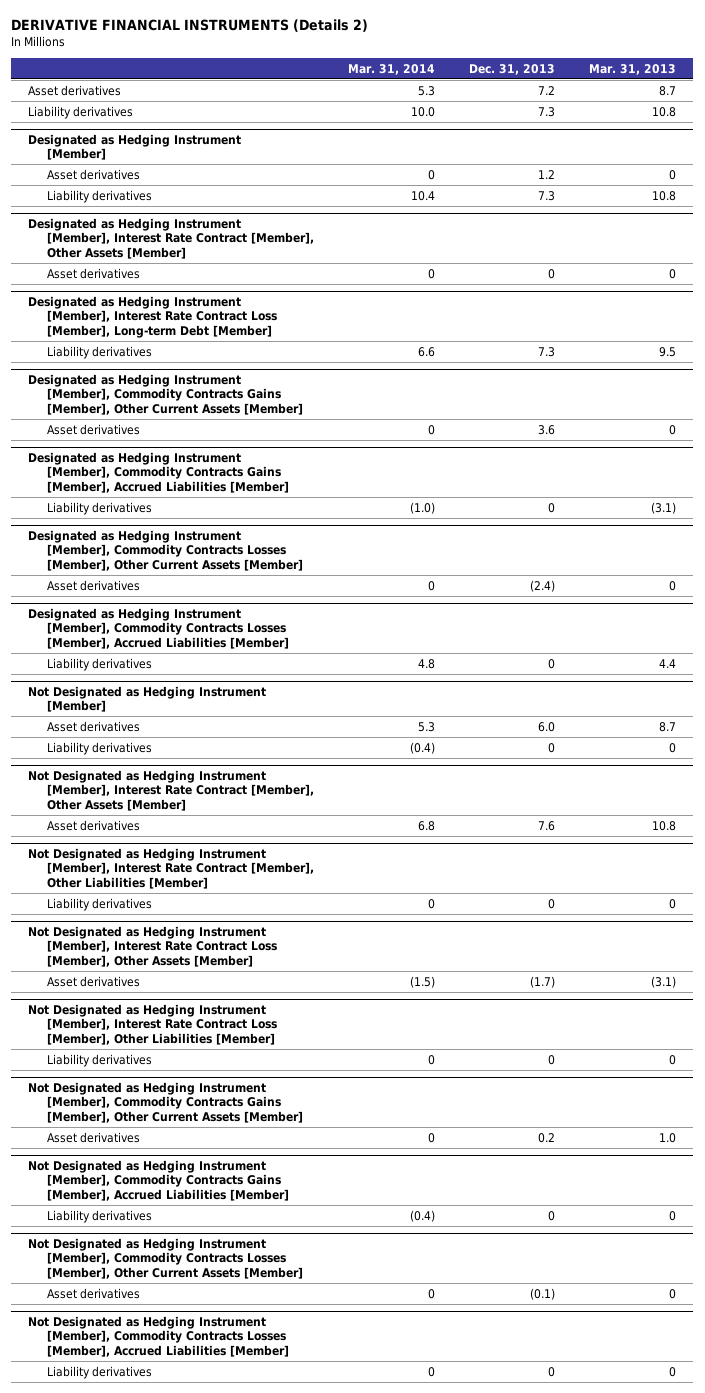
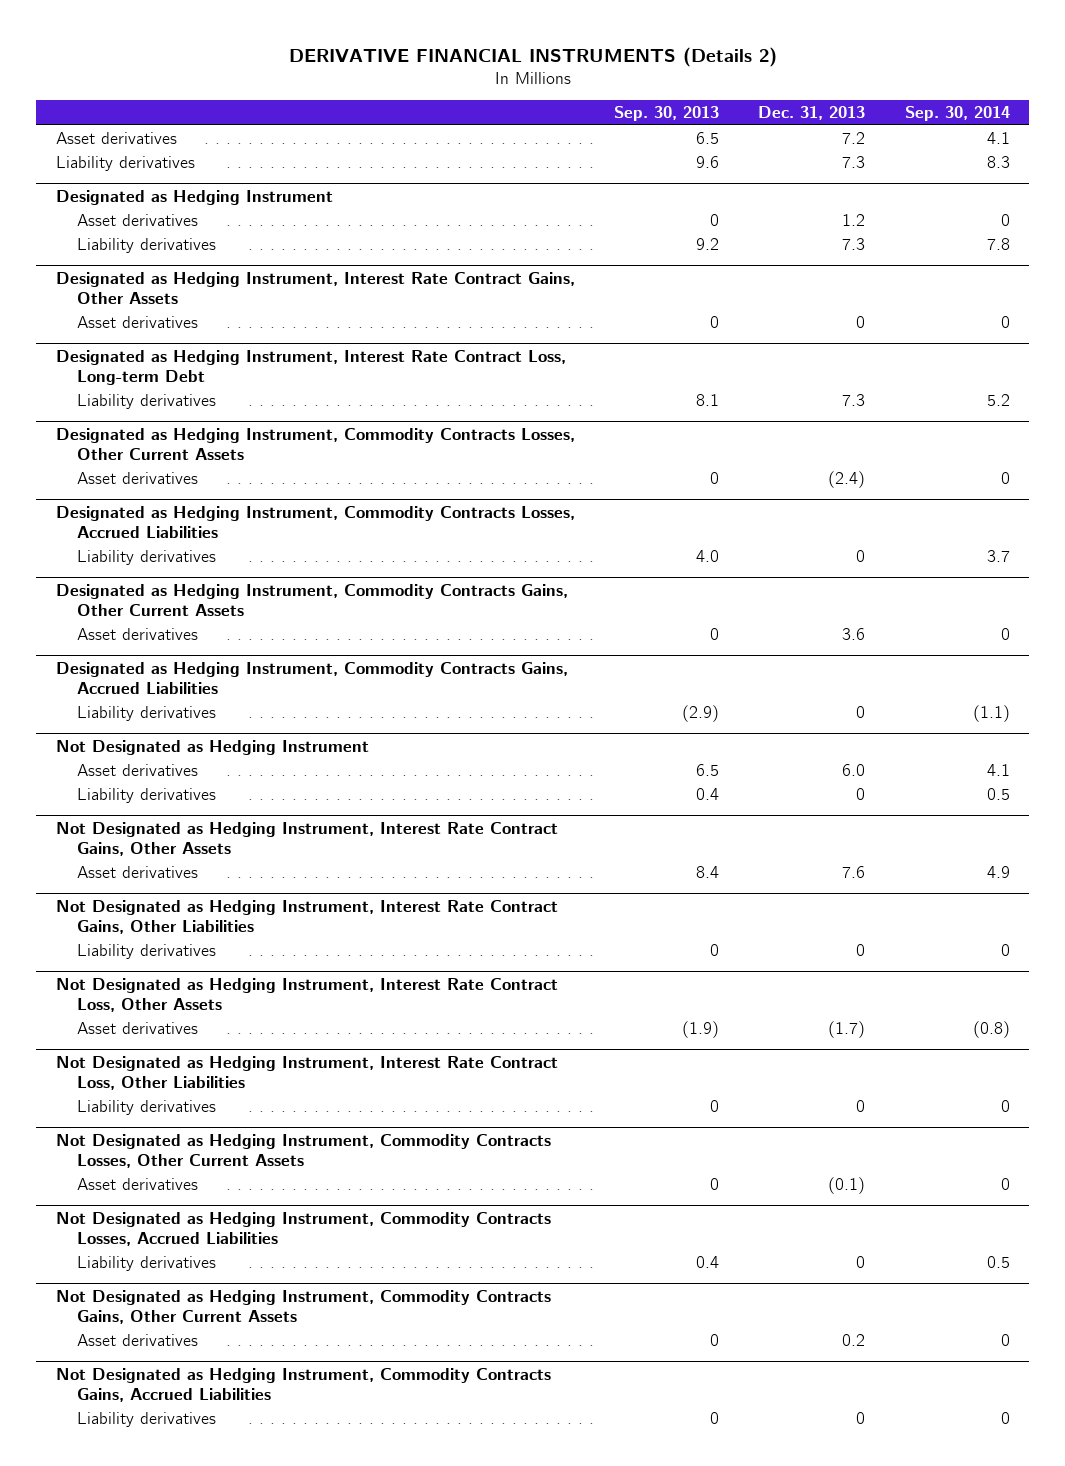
- | Mar. 31, 2014 | Dec. 31, 2013 | Mar. 31, 2013
+ | Sep. 30, 2013 | Dec. 31, 2013 | Sep. 30, 2014
- Designated as Hedging Instrument [Member]
+ Designated as Hedging Instrument
- Designated as Hedging Instrument [Member], Interest Rate Contract [Member], Other Assets [Member]
+ Designated as Hedging Instrument, Interest Rate Contract Gains, Other Assets
- Designated as Hedging Instrument [Member], Interest Rate Contract Loss [Member], Long-term Debt [Member]
+ Designated as Hedging Instrument, Interest Rate Contract Loss, Long-term Debt
- Designated as Hedging Instrument [Member], Commodity Contracts Gains [Member], Other Current Assets [Member]
- Asset derivatives | 0 | 3.6 | 0
- Designated as Hedging Instrument [Member], Commodity Contracts Gains [Member], Accrued Liabilities [Member]
- Liability derivatives | (1.0) | 0 | (3.1)
- Designated as Hedging Instrument [Member], Commodity Contracts Losses [Member], Other Current Assets [Member]
+ Designated as Hedging Instrument, Commodity Contracts Losses, Other Current Assets
- Designated as Hedging Instrument [Member], Commodity Contracts Losses [Member], Accrued Liabilities [Member]
+ Designated as Hedging Instrument, Commodity Contracts Losses, Accrued Liabilities
- Not Designated as Hedging Instrument [Member]
+ Designated as Hedging Instrument, Commodity Contracts Gains, Other Current Assets
+ Asset derivatives | 0 | 3.6 | 0
+ Designated as Hedging Instrument, Commodity Contracts Gains, Accrued Liabilities
+ Liability derivatives | (2.9) | 0 | (1.1)
+ Not Designated as Hedging Instrument
- Not Designated as Hedging Instrument [Member], Interest Rate Contract [Member], Other Assets [Member]
+ Not Designated as Hedging Instrument, Interest Rate Contract Gains, Other Assets
- Not Designated as Hedging Instrument [Member], Interest Rate Contract [Member], Other Liabilities [Member]
+ Not Designated as Hedging Instrument, Interest Rate Contract Gains, Other Liabilities
- Not Designated as Hedging Instrument [Member], Interest Rate Contract Loss [Member], Other Assets [Member]
+ Not Designated as Hedging Instrument, Interest Rate Contract Loss, Other Assets
- Not Designated as Hedging Instrument [Member], Interest Rate Contract Loss [Member], Other Liabilities [Member]
- Liability derivatives | 0 | 0 | 0
- Not Designated as Hedging Instrument [Member], Commodity Contracts Gains [Member], Other Current Assets [Member]
- Asset derivatives | 0 | 0.2 | 1.0
- Not Designated as Hedging Instrument [Member], Commodity Contracts Gains [Member], Accrued Liabilities [Member]
+ Not Designated as Hedging Instrument, Interest Rate Contract Loss, Other Liabilities
- Not Designated as Hedging Instrument [Member], Commodity Contracts Losses [Member], Other Current Assets [Member]
+ Not Designated as Hedging Instrument, Commodity Contracts Losses, Other Current Assets
- Not Designated as Hedging Instrument [Member], Commodity Contracts Losses [Member], Accrued Liabilities [Member]
+ Not Designated as Hedging Instrument, Commodity Contracts Losses, Accrued Liabilities
+ Not Designated as Hedging Instrument, Commodity Contracts Gains, Other Current Assets
+ Asset derivatives | 0 | 0.2 | 0
+ Not Designated as Hedging Instrument, Commodity Contracts Gains, Accrued Liabilities
+ Liability derivatives | 0 | 0 | 0

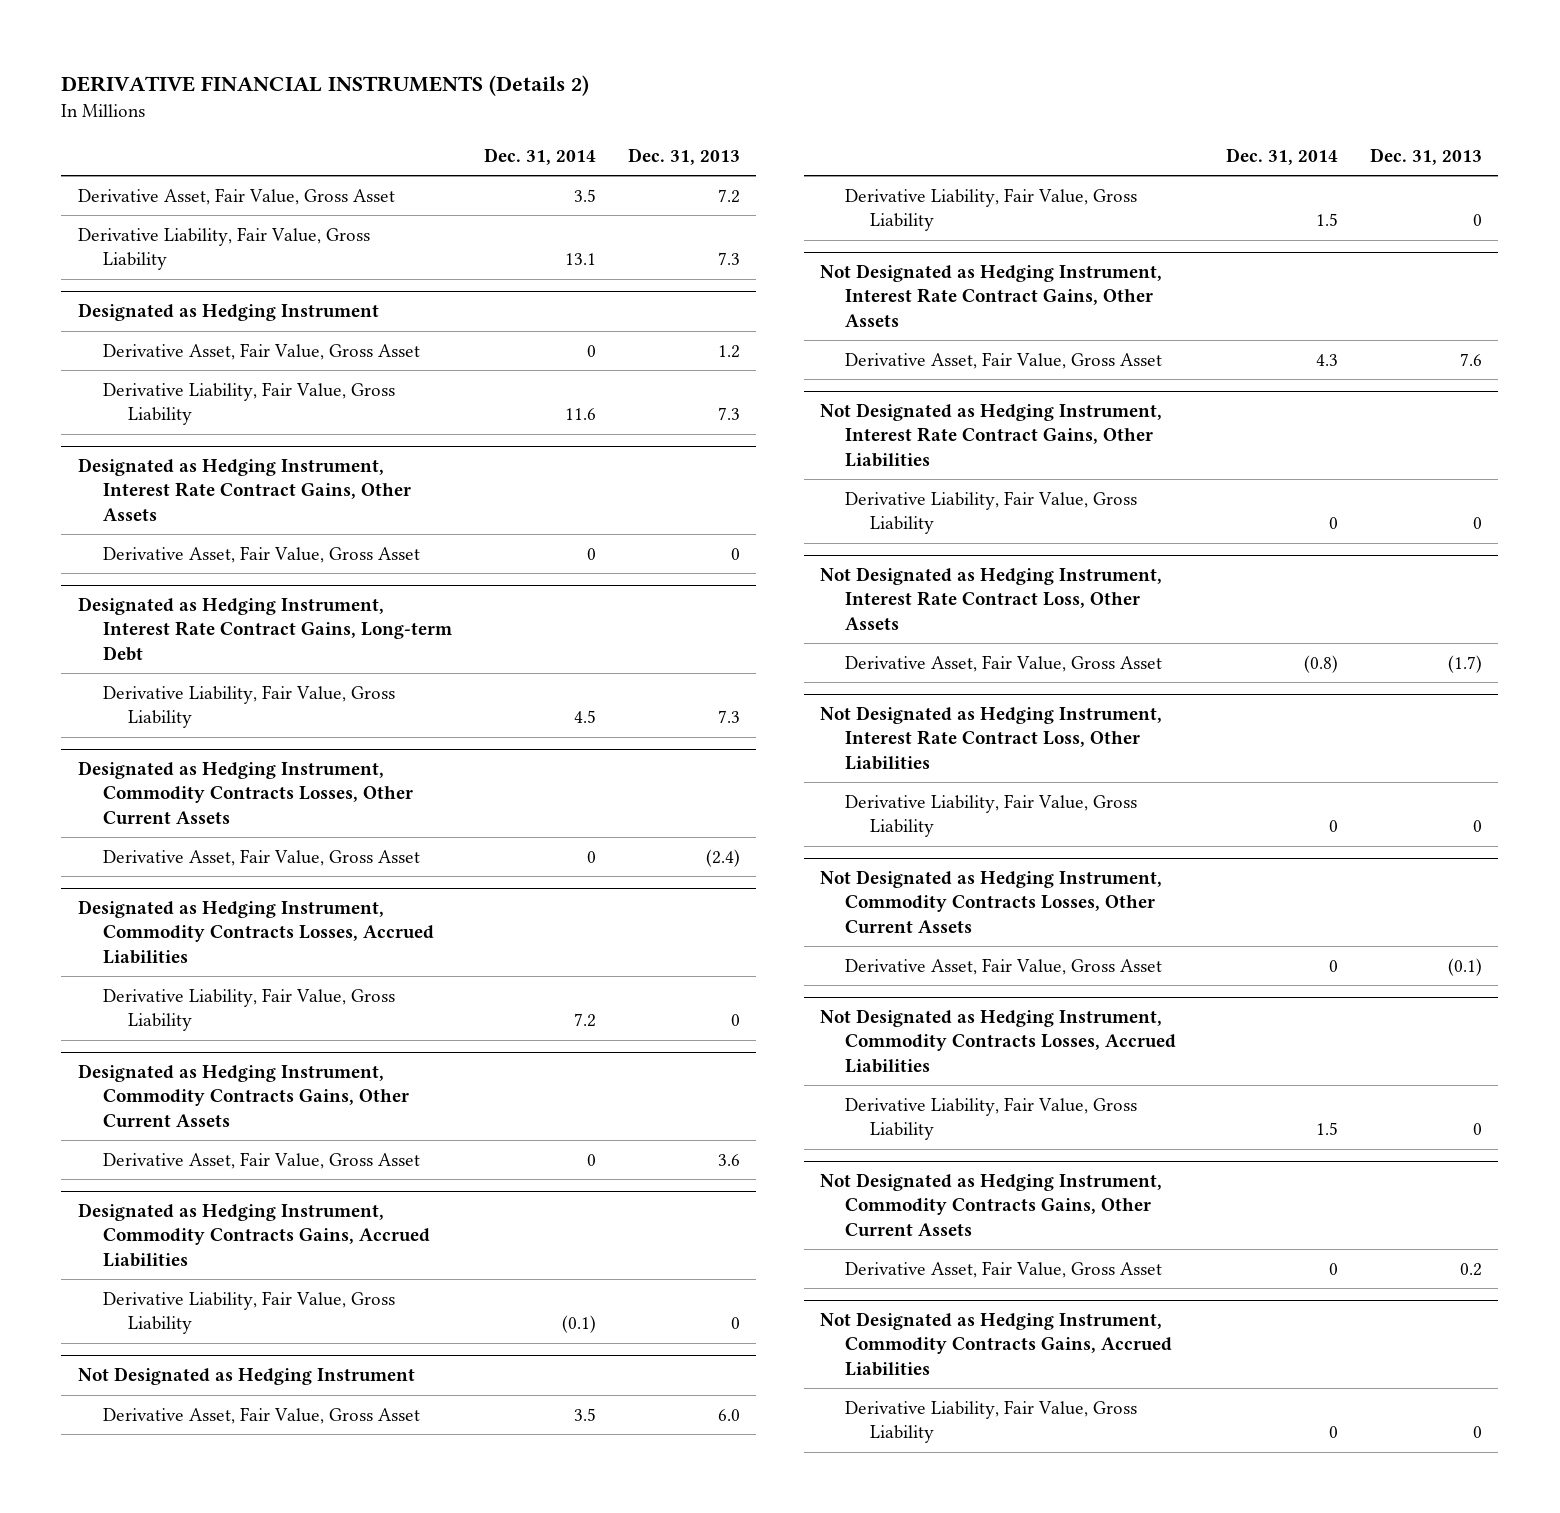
- | Sep. 30, 2013 | Dec. 31, 2013 | Sep. 30, 2014
+ | Dec. 31, 2014 | Dec. 31, 2013
- Asset derivatives | 6.5 | 7.2 | 4.1
- Liability derivatives | 9.6 | 7.3 | 8.3
+ Derivative Asset, Fair Value, Gross Asset | 3.5 | 7.2
+ Derivative Liability, Fair Value, Gross Liability | 13.1 | 7.3
@ Designated as Hedging Instrument
- Asset derivatives | 0 | 1.2 | 0
- Liability derivatives | 9.2 | 7.3 | 7.8
+ Derivative Asset, Fair Value, Gross Asset | 0 | 1.2
+ Derivative Liability, Fair Value, Gross Liability | 11.6 | 7.3
@ Designated as Hedging Instrument, Interest Rate Contract Gains, Other Assets
- Asset derivatives | 0 | 0 | 0
- Designated as Hedging Instrument, Interest Rate Contract Loss, Long-term Debt
- Liability derivatives | 8.1 | 7.3 | 5.2
@ Designated as Hedging Instrument, Interest Rate Contract Gains, Other Assets
+ Derivative Asset, Fair Value, Gross Asset | 0 | 0
+ Designated as Hedging Instrument, Interest Rate Contract Gains, Long-term Debt
+ Derivative Liability, Fair Value, Gross Liability | 4.5 | 7.3
@ Designated as Hedging Instrument, Commodity Contracts Losses, Other Current Assets
- Asset derivatives | 0 | (2.4) | 0
+ Derivative Asset, Fair Value, Gross Asset | 0 | (2.4)
@ Designated as Hedging Instrument, Commodity Contracts Losses, Accrued Liabilities
- Liability derivatives | 4.0 | 0 | 3.7
+ Derivative Liability, Fair Value, Gross Liability | 7.2 | 0
@ Designated as Hedging Instrument, Commodity Contracts Gains, Other Current Assets
- Asset derivatives | 0 | 3.6 | 0
+ Derivative Asset, Fair Value, Gross Asset | 0 | 3.6
@ Designated as Hedging Instrument, Commodity Contracts Gains, Accrued Liabilities
- Liability derivatives | (2.9) | 0 | (1.1)
+ Derivative Liability, Fair Value, Gross Liability | (0.1) | 0
@ Not Designated as Hedging Instrument
- Asset derivatives | 6.5 | 6.0 | 4.1
- Liability derivatives | 0.4 | 0 | 0.5
+ Derivative Asset, Fair Value, Gross Asset | 3.5 | 6.0
+ Derivative Liability, Fair Value, Gross Liability | 1.5 | 0
@ Not Designated as Hedging Instrument, Interest Rate Contract Gains, Other Assets
- Asset derivatives | 8.4 | 7.6 | 4.9
+ Derivative Asset, Fair Value, Gross Asset | 4.3 | 7.6
@ Not Designated as Hedging Instrument, Interest Rate Contract Gains, Other Liabilities
- Liability derivatives | 0 | 0 | 0
+ Derivative Liability, Fair Value, Gross Liability | 0 | 0
@ Not Designated as Hedging Instrument, Interest Rate Contract Loss, Other Assets
- Asset derivatives | (1.9) | (1.7) | (0.8)
+ Derivative Asset, Fair Value, Gross Asset | (0.8) | (1.7)
@ Not Designated as Hedging Instrument, Interest Rate Contract Loss, Other Liabilities
- Liability derivatives | 0 | 0 | 0
+ Derivative Liability, Fair Value, Gross Liability | 0 | 0
@ Not Designated as Hedging Instrument, Commodity Contracts Losses, Other Current Assets
- Asset derivatives | 0 | (0.1) | 0
+ Derivative Asset, Fair Value, Gross Asset | 0 | (0.1)
@ Not Designated as Hedging Instrument, Commodity Contracts Losses, Accrued Liabilities
- Liability derivatives | 0.4 | 0 | 0.5
+ Derivative Liability, Fair Value, Gross Liability | 1.5 | 0
@ Not Designated as Hedging Instrument, Commodity Contracts Gains, Other Current Assets
- Asset derivatives | 0 | 0.2 | 0
+ Derivative Asset, Fair Value, Gross Asset | 0 | 0.2
@ Not Designated as Hedging Instrument, Commodity Contracts Gains, Accrued Liabilities
- Liability derivatives | 0 | 0 | 0
+ Derivative Liability, Fair Value, Gross Liability | 0 | 0

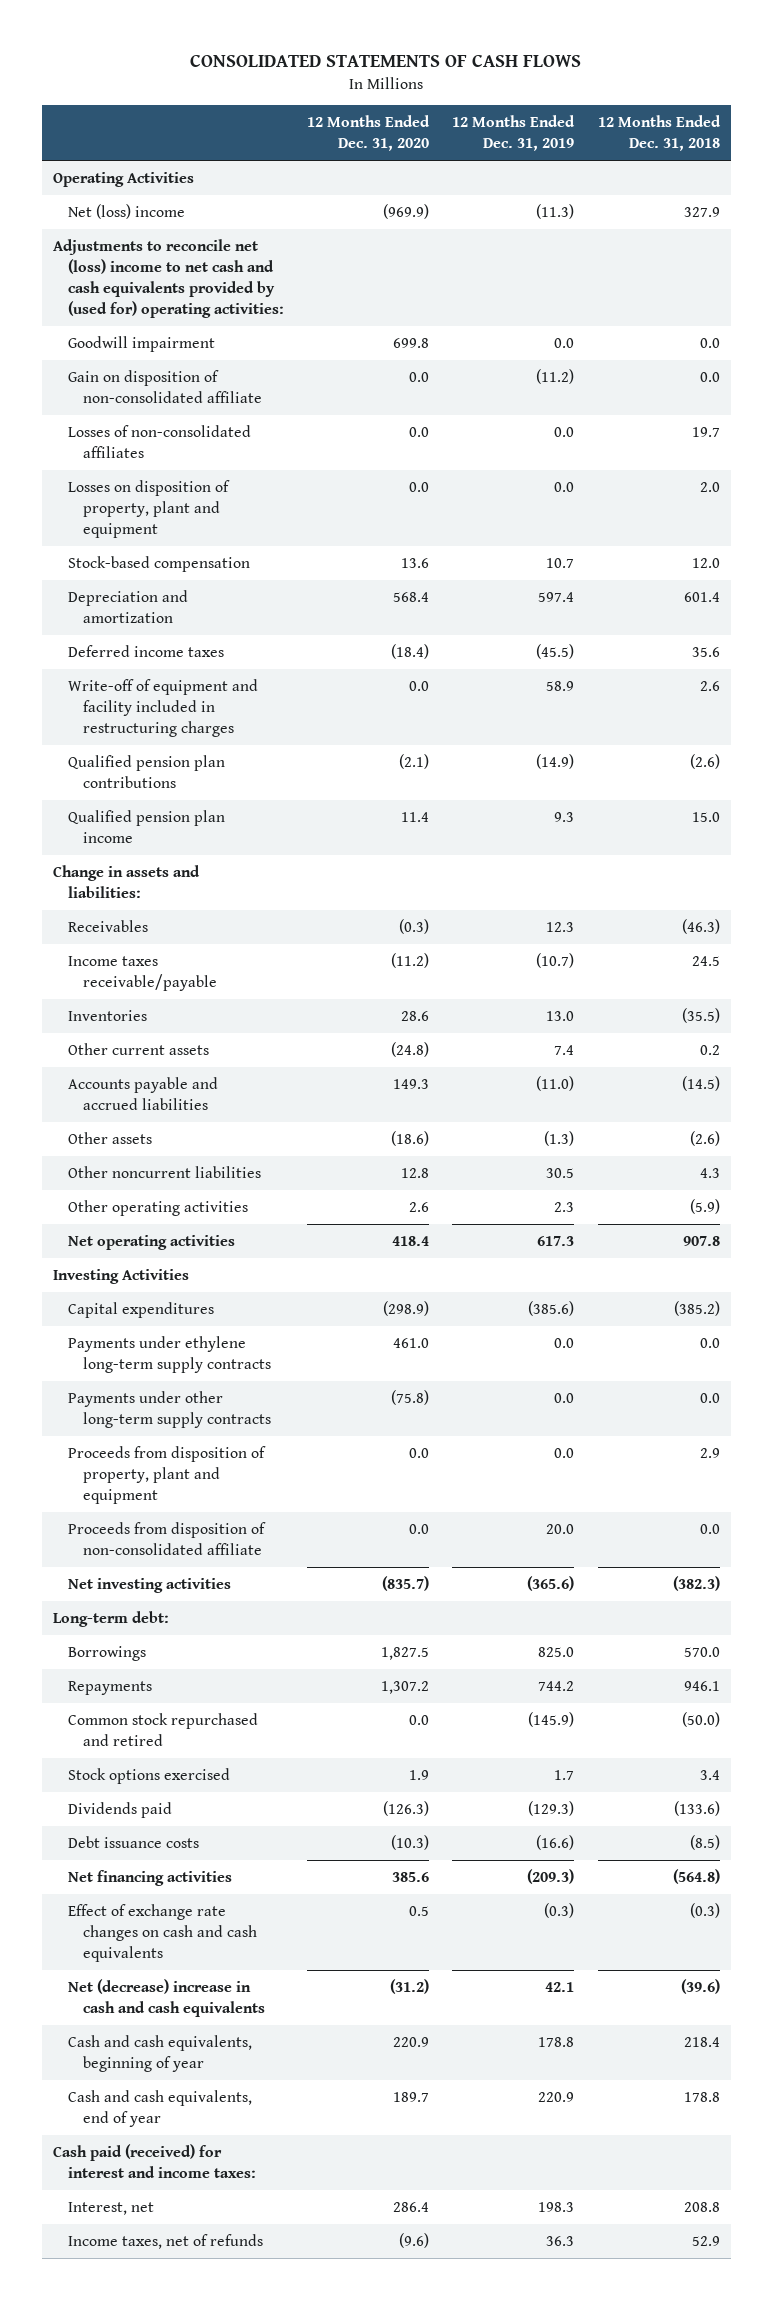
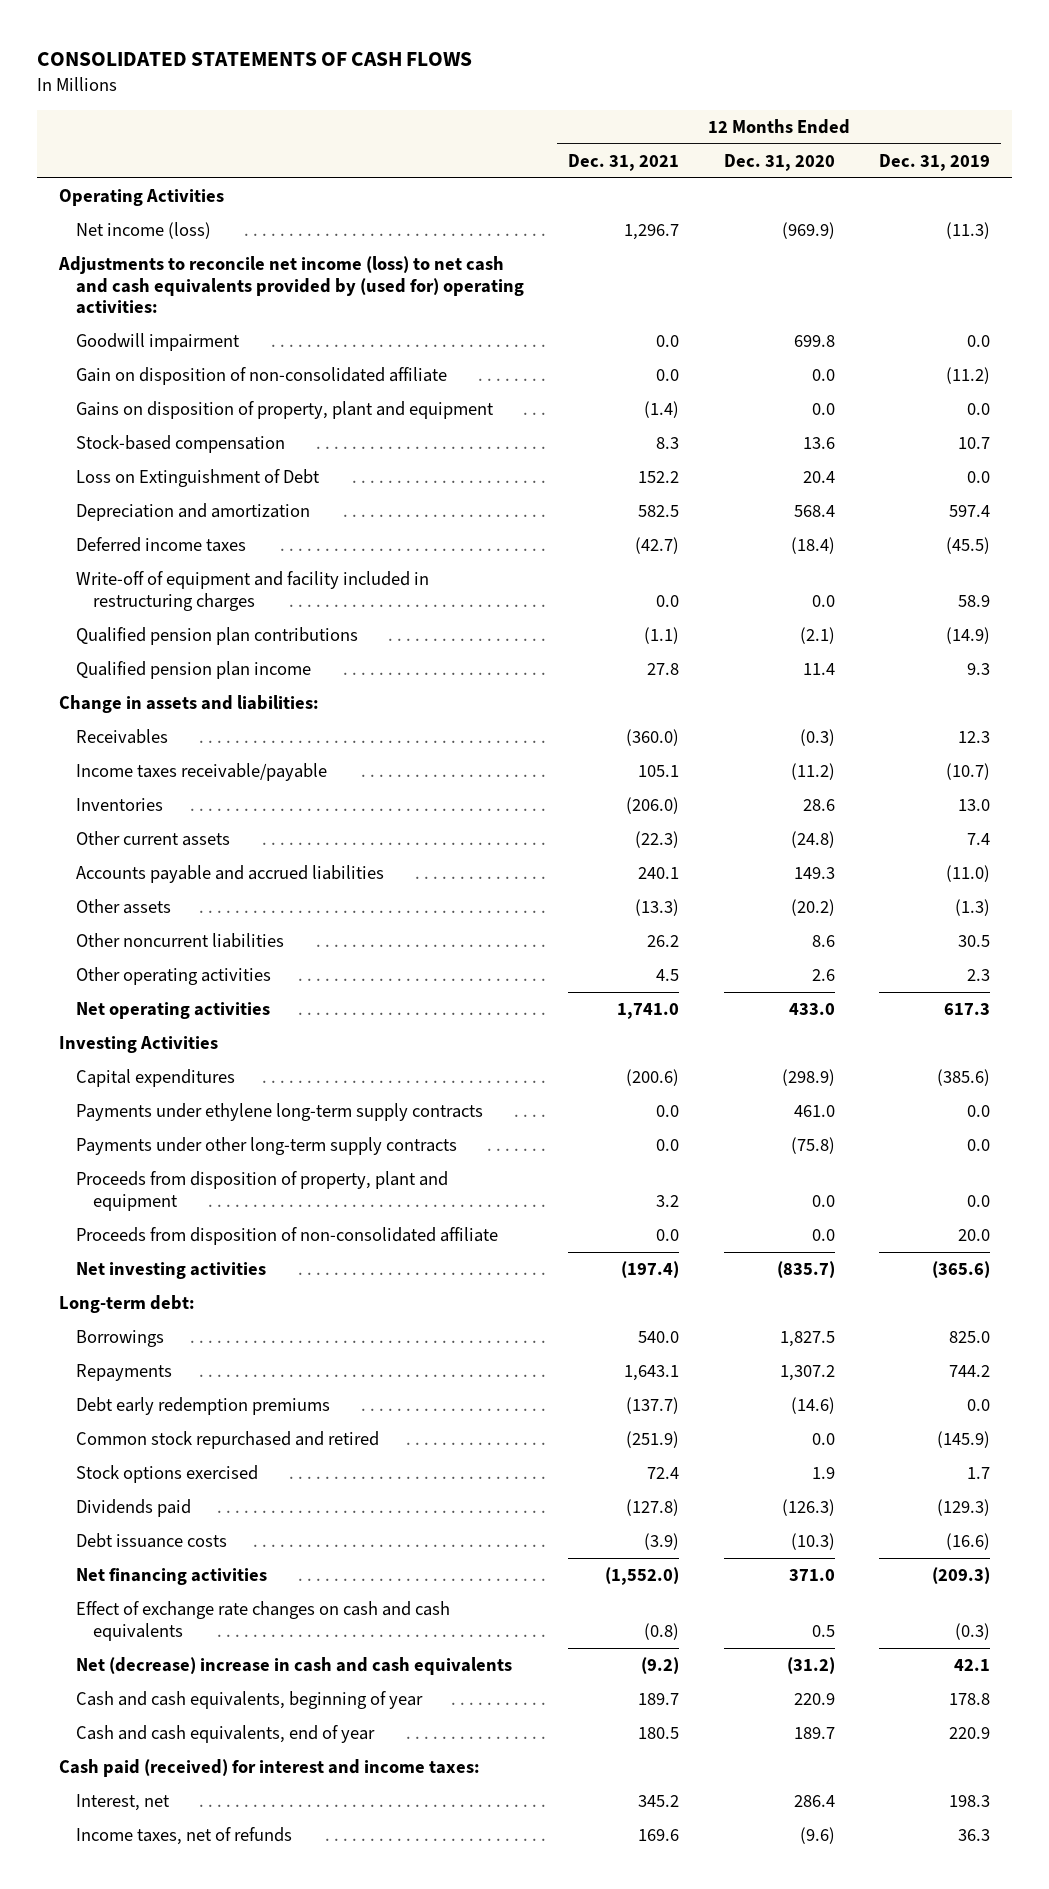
- | 12 Months Ended Dec. 31, 2020 | 12 Months Ended Dec. 31, 2019 | 12 Months Ended Dec. 31, 2018
+ | 12 Months Ended Dec. 31, 2021 | 12 Months Ended Dec. 31, 2020 | 12 Months Ended Dec. 31, 2019
- Net (loss) income | (969.9) | (11.3) | 327.9
- Adjustments to reconcile net (loss) income to net cash and cash equivalents provided by (used for) operating activities:
+ Net income (loss) | 1,296.7 | (969.9) | (11.3)
+ Adjustments to reconcile net income (loss) to net cash and cash equivalents provided by (used for) operating activities:
- Losses of non-consolidated affiliates | 0.0 | 0.0 | 19.7
- Losses on disposition of property, plant and equipment | 0.0 | 0.0 | 2.0
+ Gains on disposition of property, plant and equipment | (1.4) | 0.0 | 0.0
+ Loss on Extinguishment of Debt | 152.2 | 20.4 | 0.0
- Other assets | (18.6) | (1.3) | (2.6)
- Other noncurrent liabilities | 12.8 | 30.5 | 4.3
+ Other assets | (13.3) | (20.2) | (1.3)
+ Other noncurrent liabilities | 26.2 | 8.6 | 30.5
- Net operating activities | 418.4 | 617.3 | 907.8
+ Net operating activities | 1,741.0 | 433.0 | 617.3
+ Debt early redemption premiums | (137.7) | (14.6) | 0.0
- Net financing activities | 385.6 | (209.3) | (564.8)
+ Net financing activities | (1,552.0) | 371.0 | (209.3)

